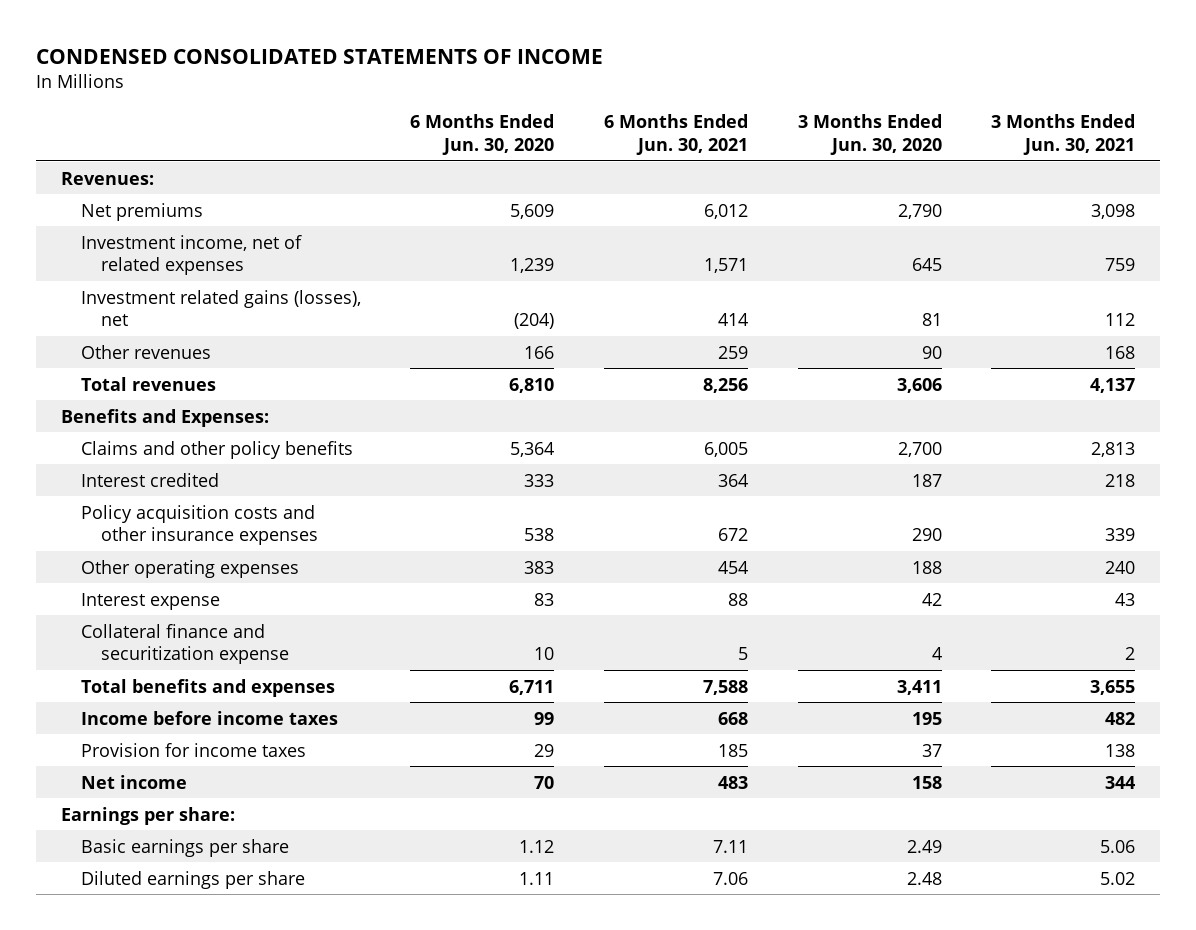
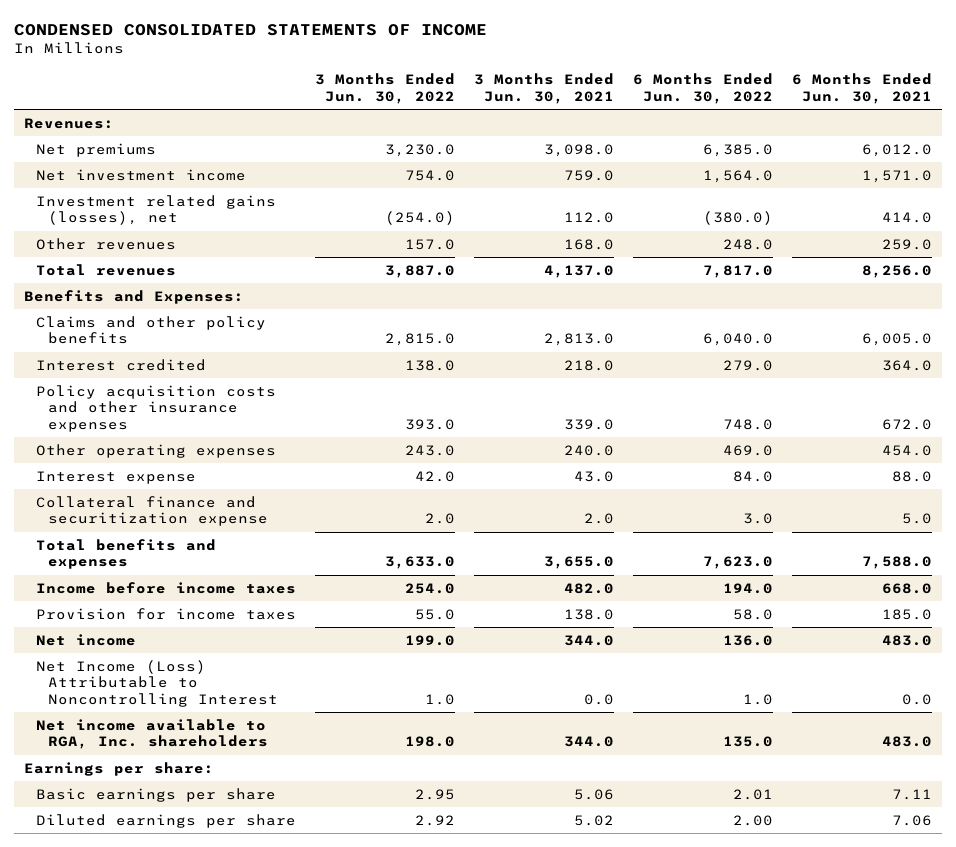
- | 6 Months Ended Jun. 30, 2020 | 6 Months Ended Jun. 30, 2021 | 3 Months Ended Jun. 30, 2020 | 3 Months Ended Jun. 30, 2021
+ | 3 Months Ended Jun. 30, 2022 | 3 Months Ended Jun. 30, 2021 | 6 Months Ended Jun. 30, 2022 | 6 Months Ended Jun. 30, 2021
- Net premiums | 5,609 | 6,012 | 2,790 | 3,098
- Investment income, net of related expenses | 1,239 | 1,571 | 645 | 759
- Investment related gains (losses), net | (204) | 414 | 81 | 112
- Other revenues | 166 | 259 | 90 | 168
- Total revenues | 6,810 | 8,256 | 3,606 | 4,137
+ Net premiums | 3,230.0 | 3,098.0 | 6,385.0 | 6,012.0
+ Net investment income | 754.0 | 759.0 | 1,564.0 | 1,571.0
+ Investment related gains (losses), net | (254.0) | 112.0 | (380.0) | 414.0
+ Other revenues | 157.0 | 168.0 | 248.0 | 259.0
+ Total revenues | 3,887.0 | 4,137.0 | 7,817.0 | 8,256.0
- Claims and other policy benefits | 5,364 | 6,005 | 2,700 | 2,813
- Interest credited | 333 | 364 | 187 | 218
- Policy acquisition costs and other insurance expenses | 538 | 672 | 290 | 339
- Other operating expenses | 383 | 454 | 188 | 240
- Interest expense | 83 | 88 | 42 | 43
- Collateral finance and securitization expense | 10 | 5 | 4 | 2
- Total benefits and expenses | 6,711 | 7,588 | 3,411 | 3,655
- Income before income taxes | 99 | 668 | 195 | 482
- Provision for income taxes | 29 | 185 | 37 | 138
- Net income | 70 | 483 | 158 | 344
+ Claims and other policy benefits | 2,815.0 | 2,813.0 | 6,040.0 | 6,005.0
+ Interest credited | 138.0 | 218.0 | 279.0 | 364.0
+ Policy acquisition costs and other insurance expenses | 393.0 | 339.0 | 748.0 | 672.0
+ Other operating expenses | 243.0 | 240.0 | 469.0 | 454.0
+ Interest expense | 42.0 | 43.0 | 84.0 | 88.0
+ Collateral finance and securitization expense | 2.0 | 2.0 | 3.0 | 5.0
+ Total benefits and expenses | 3,633.0 | 3,655.0 | 7,623.0 | 7,588.0
+ Income before income taxes | 254.0 | 482.0 | 194.0 | 668.0
+ Provision for income taxes | 55.0 | 138.0 | 58.0 | 185.0
+ Net income | 199.0 | 344.0 | 136.0 | 483.0
+ Net Income (Loss) Attributable to Noncontrolling Interest | 1.0 | 0.0 | 1.0 | 0.0
+ Net income available to RGA, Inc. shareholders | 198.0 | 344.0 | 135.0 | 483.0

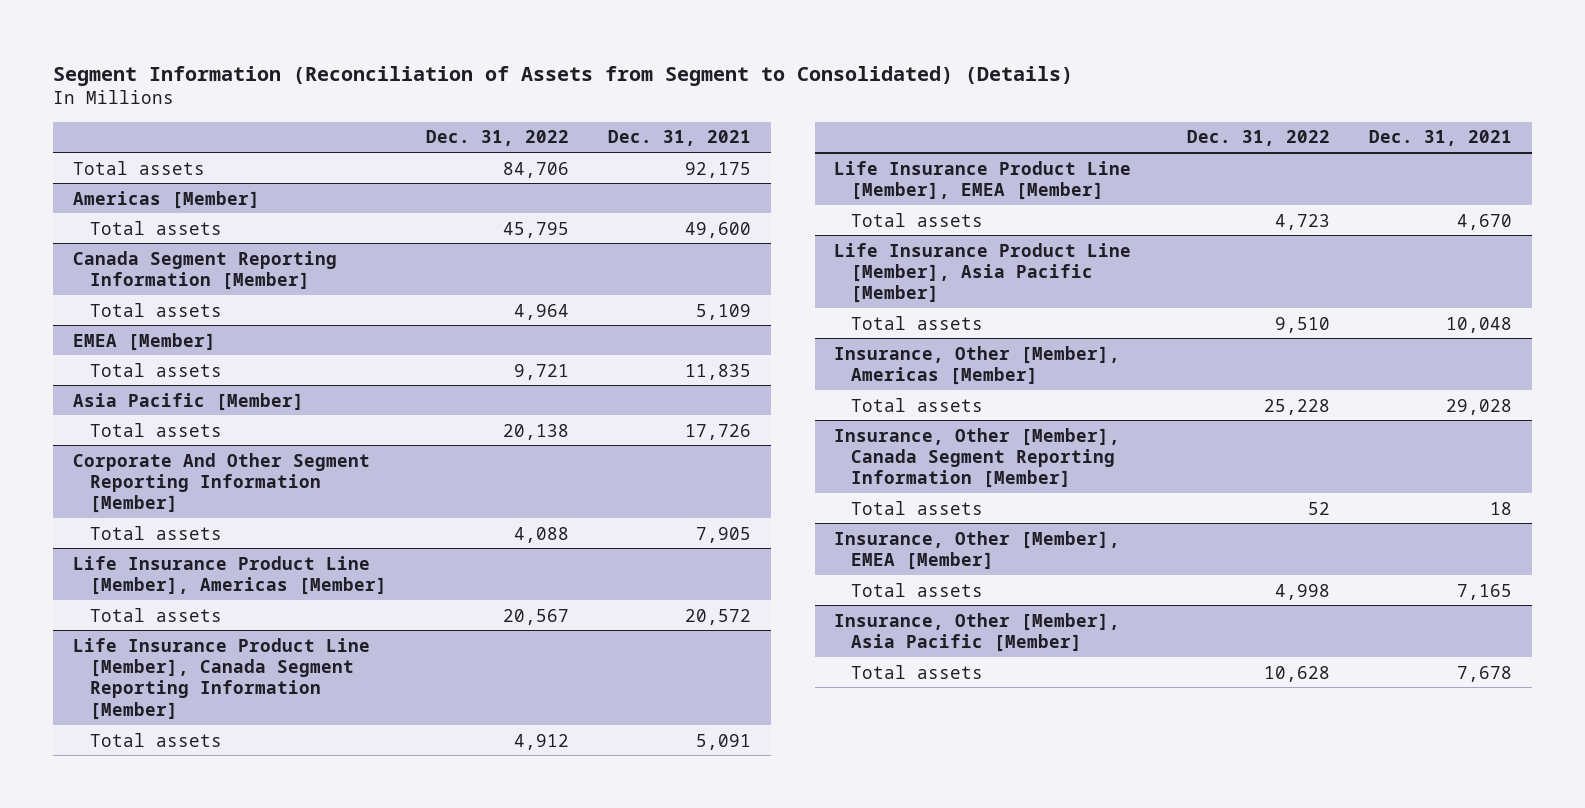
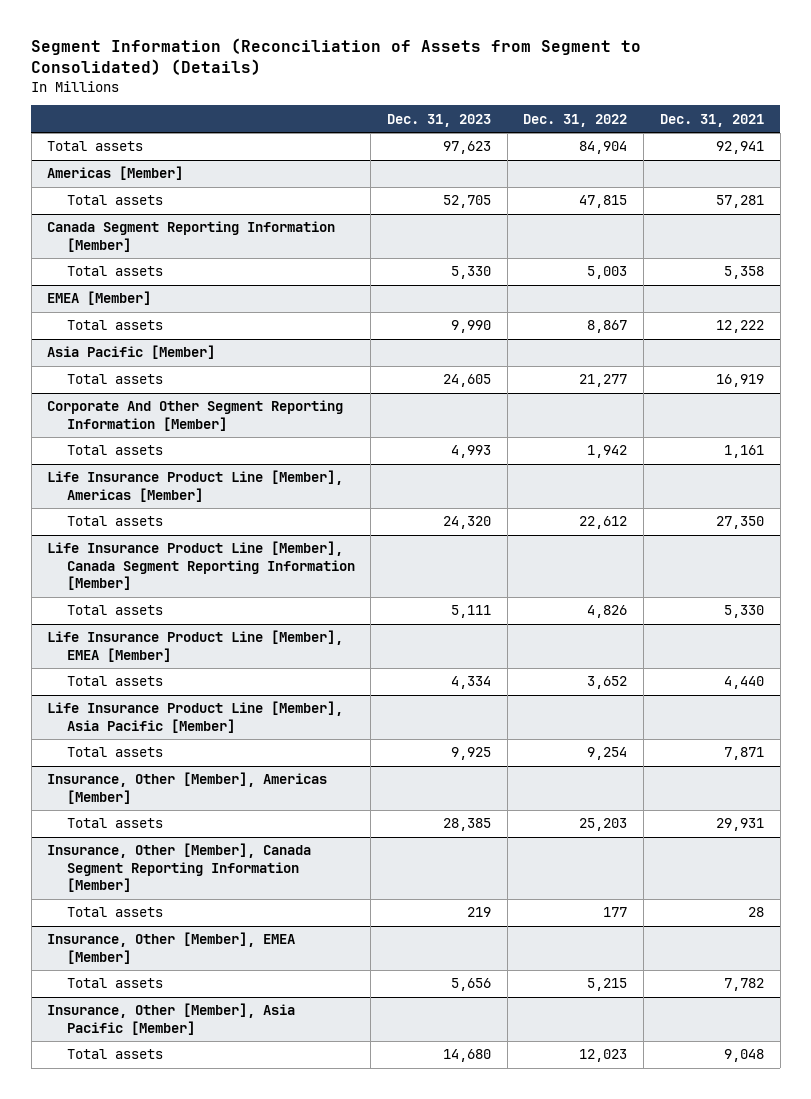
- | Dec. 31, 2022 | Dec. 31, 2021
+ | Dec. 31, 2023 | Dec. 31, 2022 | Dec. 31, 2021
- Total assets | 84,706 | 92,175
+ Total assets | 97,623 | 84,904 | 92,941
@ Americas [Member]
- Total assets | 45,795 | 49,600
+ Total assets | 52,705 | 47,815 | 57,281
@ Canada Segment Reporting Information [Member]
- Total assets | 4,964 | 5,109
+ Total assets | 5,330 | 5,003 | 5,358
@ EMEA [Member]
- Total assets | 9,721 | 11,835
+ Total assets | 9,990 | 8,867 | 12,222
@ Asia Pacific [Member]
- Total assets | 20,138 | 17,726
+ Total assets | 24,605 | 21,277 | 16,919
@ Corporate And Other Segment Reporting Information [Member]
- Total assets | 4,088 | 7,905
+ Total assets | 4,993 | 1,942 | 1,161
@ Life Insurance Product Line [Member], Americas [Member]
- Total assets | 20,567 | 20,572
+ Total assets | 24,320 | 22,612 | 27,350
@ Life Insurance Product Line [Member], Canada Segment Reporting Information [Member]
- Total assets | 4,912 | 5,091
+ Total assets | 5,111 | 4,826 | 5,330
@ Life Insurance Product Line [Member], EMEA [Member]
- Total assets | 4,723 | 4,670
+ Total assets | 4,334 | 3,652 | 4,440
@ Life Insurance Product Line [Member], Asia Pacific [Member]
- Total assets | 9,510 | 10,048
+ Total assets | 9,925 | 9,254 | 7,871
@ Insurance, Other [Member], Americas [Member]
- Total assets | 25,228 | 29,028
+ Total assets | 28,385 | 25,203 | 29,931
@ Insurance, Other [Member], Canada Segment Reporting Information [Member]
- Total assets | 52 | 18
+ Total assets | 219 | 177 | 28
@ Insurance, Other [Member], EMEA [Member]
- Total assets | 4,998 | 7,165
+ Total assets | 5,656 | 5,215 | 7,782
@ Insurance, Other [Member], Asia Pacific [Member]
- Total assets | 10,628 | 7,678
+ Total assets | 14,680 | 12,023 | 9,048

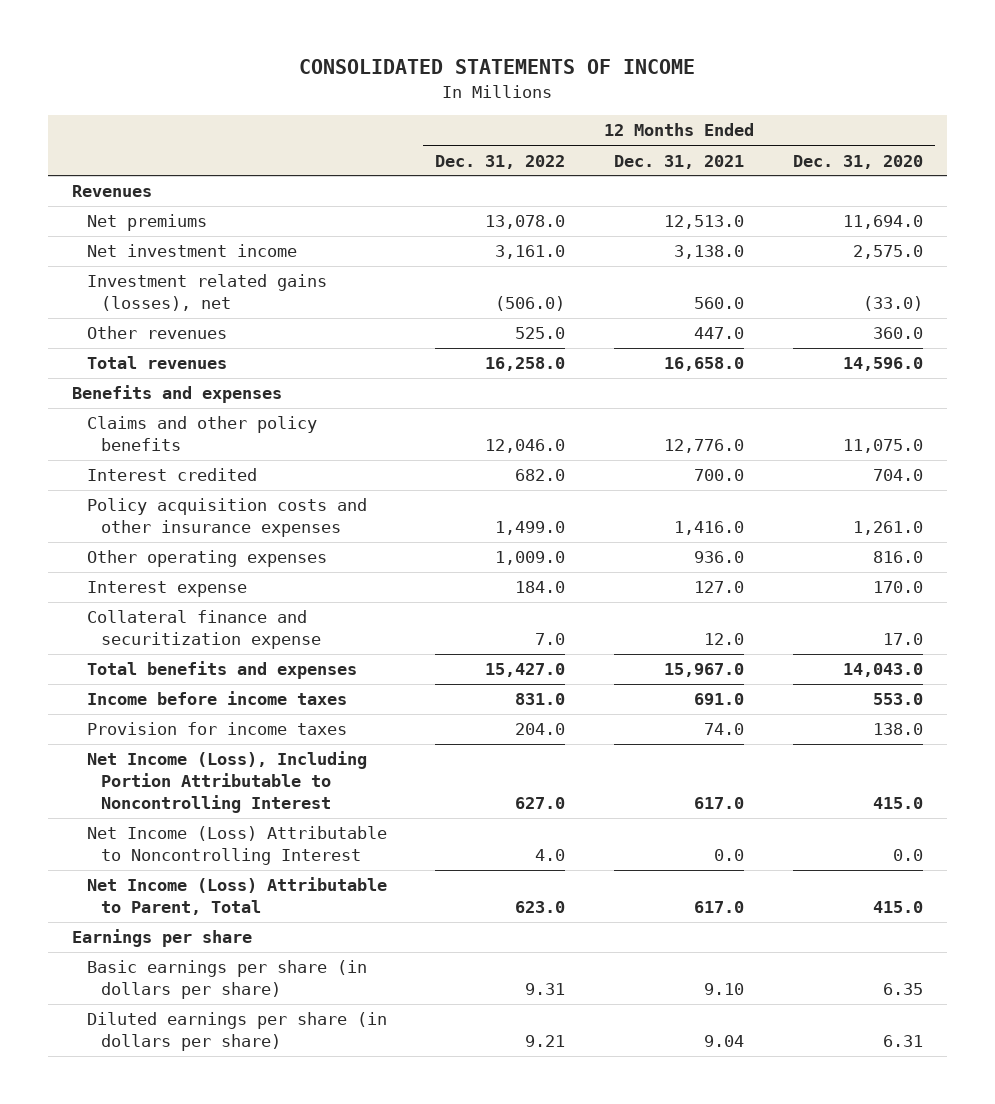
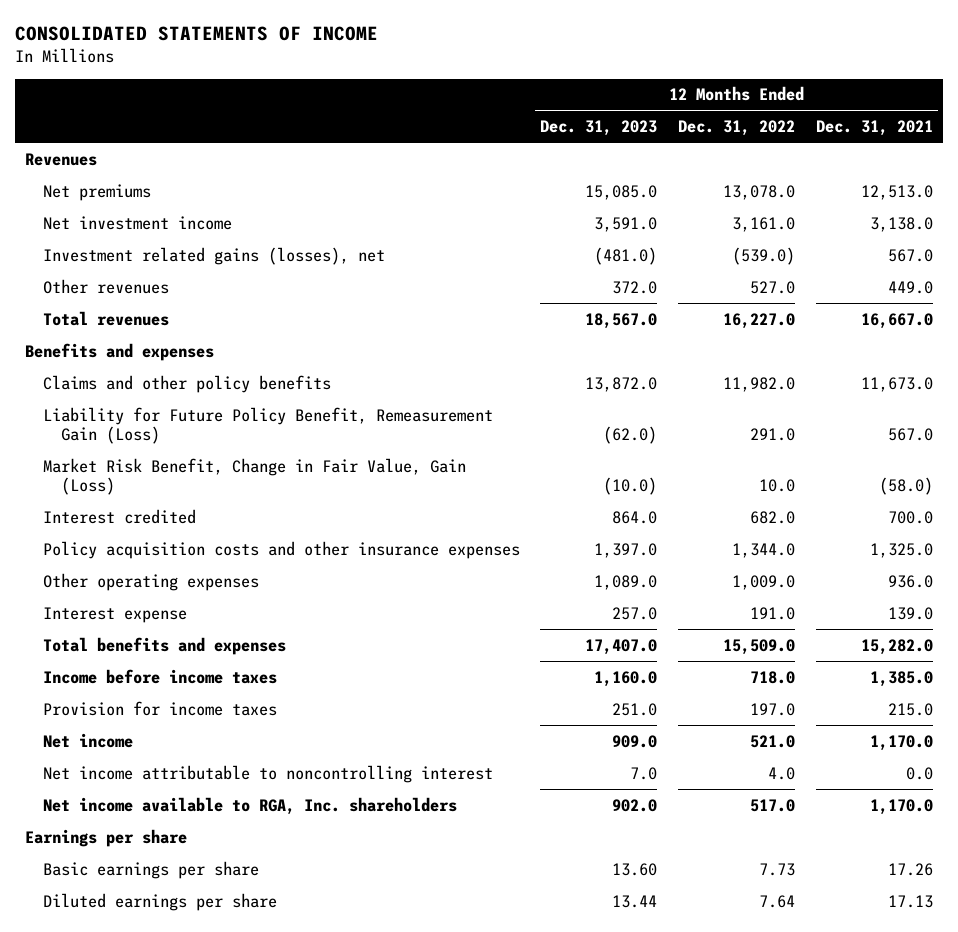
- | 12 Months Ended Dec. 31, 2022 | 12 Months Ended Dec. 31, 2021 | 12 Months Ended Dec. 31, 2020
+ | 12 Months Ended Dec. 31, 2023 | 12 Months Ended Dec. 31, 2022 | 12 Months Ended Dec. 31, 2021
- Investment related gains (losses), net | (506.0) | 560.0 | (33.0)
- Other revenues | 525.0 | 447.0 | 360.0
- Total revenues | 16,258.0 | 16,658.0 | 14,596.0
+ Investment related gains (losses), net | (481.0) | (539.0) | 567.0
+ Other revenues | 372.0 | 527.0 | 449.0
+ Total revenues | 18,567.0 | 16,227.0 | 16,667.0
- Claims and other policy benefits | 12,046.0 | 12,776.0 | 11,075.0
+ Claims and other policy benefits | 13,872.0 | 11,982.0 | 11,673.0
+ Liability for Future Policy Benefit, Remeasurement Gain (Loss) | (62.0) | 291.0 | 567.0
+ Market Risk Benefit, Change in Fair Value, Gain (Loss) | (10.0) | 10.0 | (58.0)
- Policy acquisition costs and other insurance expenses | 1,499.0 | 1,416.0 | 1,261.0
+ Policy acquisition costs and other insurance expenses | 1,397.0 | 1,344.0 | 1,325.0
- Interest expense | 184.0 | 127.0 | 170.0
- Collateral finance and securitization expense | 7.0 | 12.0 | 17.0
- Total benefits and expenses | 15,427.0 | 15,967.0 | 14,043.0
- Income before income taxes | 831.0 | 691.0 | 553.0
- Provision for income taxes | 204.0 | 74.0 | 138.0
- Net Income (Loss), Including Portion Attributable to Noncontrolling Interest | 627.0 | 617.0 | 415.0
- Net Income (Loss) Attributable to Noncontrolling Interest | 4.0 | 0.0 | 0.0
- Net Income (Loss) Attributable to Parent, Total | 623.0 | 617.0 | 415.0
+ Interest expense | 257.0 | 191.0 | 139.0
+ Total benefits and expenses | 17,407.0 | 15,509.0 | 15,282.0
+ Income before income taxes | 1,160.0 | 718.0 | 1,385.0
+ Provision for income taxes | 251.0 | 197.0 | 215.0
+ Net income | 909.0 | 521.0 | 1,170.0
+ Net income attributable to noncontrolling interest | 7.0 | 4.0 | 0.0
+ Net income available to RGA, Inc. shareholders | 902.0 | 517.0 | 1,170.0
- Basic earnings per share (in dollars per share) | 9.31 | 9.10 | 6.35
- Diluted earnings per share (in dollars per share) | 9.21 | 9.04 | 6.31
+ Basic earnings per share | 13.60 | 7.73 | 17.26
+ Diluted earnings per share | 13.44 | 7.64 | 17.13

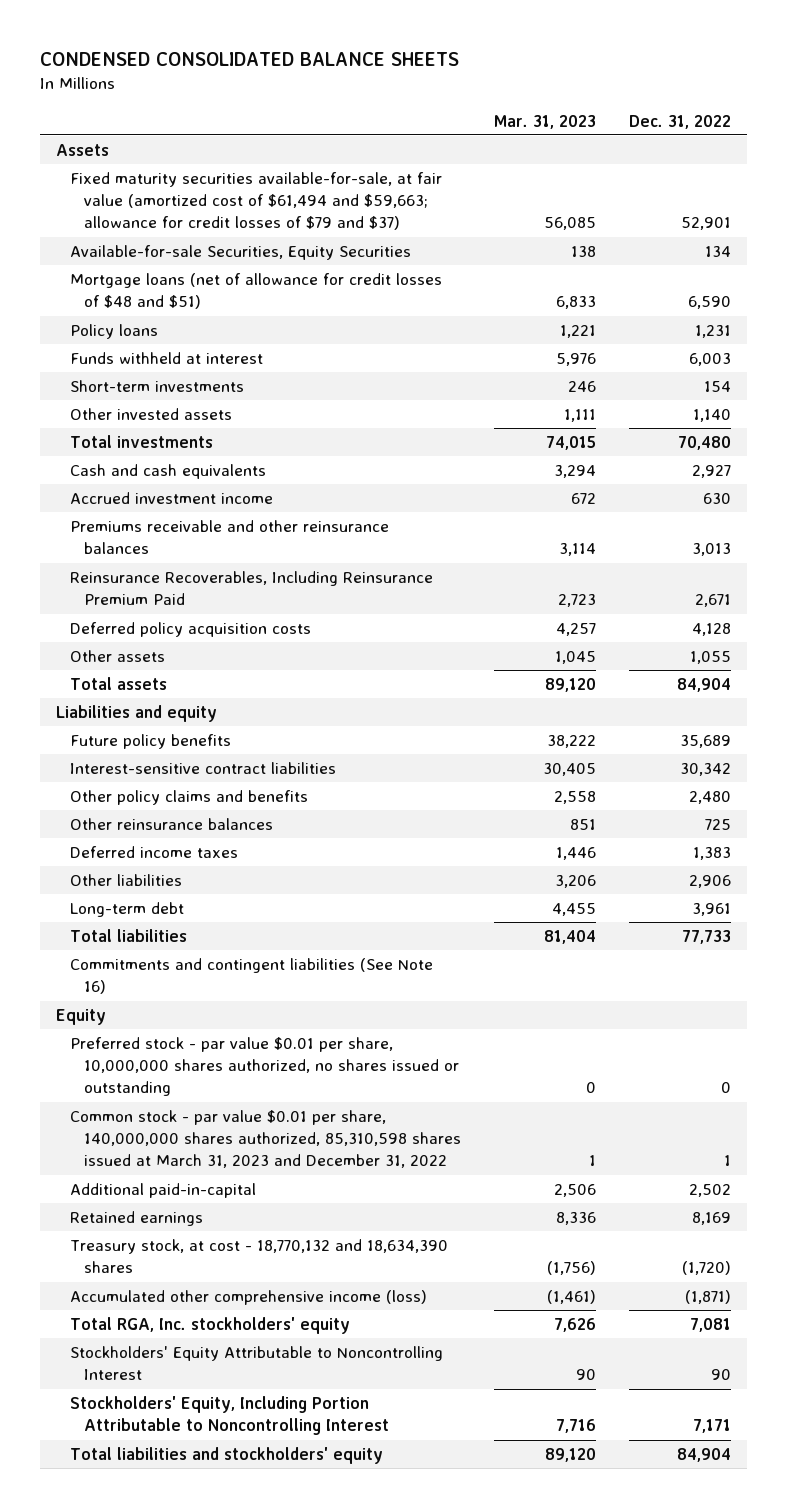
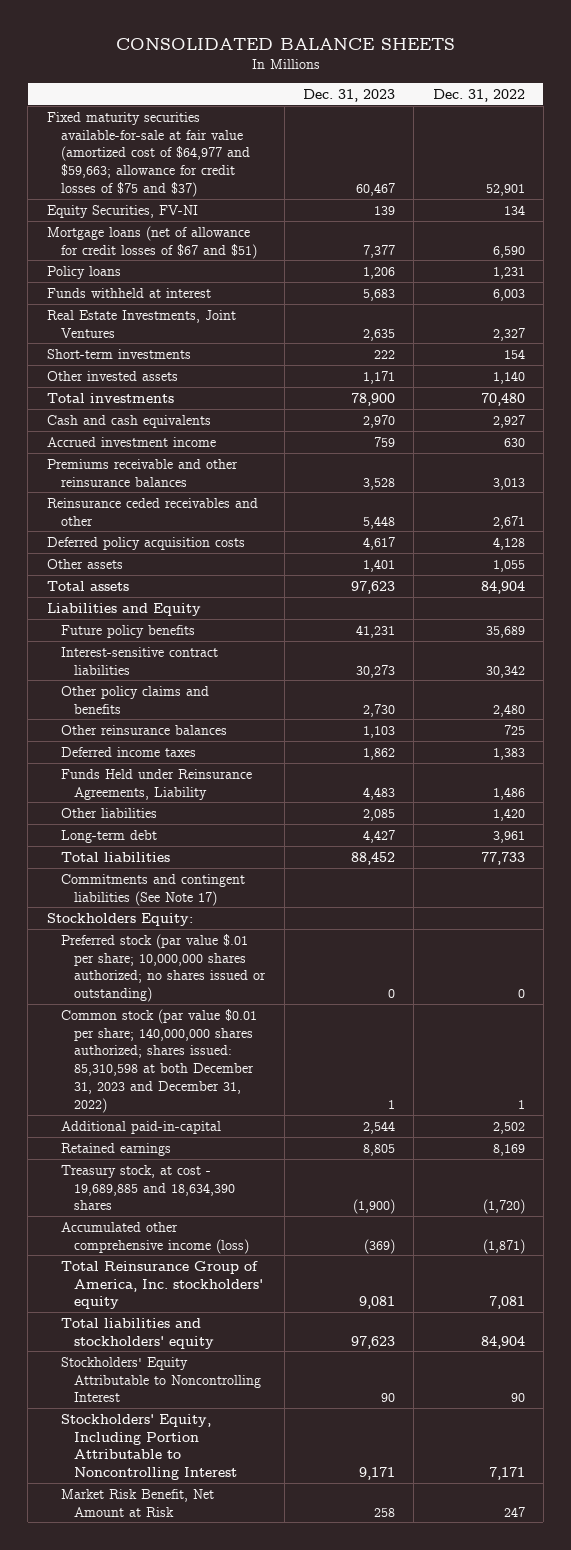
- CONDENSED CONSOLIDATED BALANCE SHEETS
+ CONSOLIDATED BALANCE SHEETS
- | Mar. 31, 2023 | Dec. 31, 2022
+ | Dec. 31, 2023 | Dec. 31, 2022
- Assets
- Fixed maturity securities available-for-sale, at fair value (amortized cost of $61,494 and $59,663; allowance for credit losses of $79 and $37) | 56,085 | 52,901
- Available-for-sale Securities, Equity Securities | 138 | 134
- Mortgage loans (net of allowance for credit losses of $48 and $51) | 6,833 | 6,590
+ Fixed maturity securities available-for-sale at fair value (amortized cost of $64,977 and $59,663; allowance for credit losses of $75 and $37) | 60,467 | 52,901
+ Equity Securities, FV-NI | 139 | 134
+ Mortgage loans (net of allowance for credit losses of $67 and $51) | 7,377 | 6,590
+ Real Estate Investments, Joint Ventures | 2,635 | 2,327
- Reinsurance Recoverables, Including Reinsurance Premium Paid | 2,723 | 2,671
+ Reinsurance ceded receivables and other | 5,448 | 2,671
- Liabilities and equity
+ Liabilities and Equity
- Other liabilities | 3,206 | 2,906
+ Funds Held under Reinsurance Agreements, Liability | 4,483 | 1,486
+ Other liabilities | 2,085 | 1,420
- Commitments and contingent liabilities (See Note 16)
- Equity
- Preferred stock - par value $0.01 per share, 10,000,000 shares authorized, no shares issued or outstanding | 0 | 0
- Common stock - par value $0.01 per share, 140,000,000 shares authorized, 85,310,598 shares issued at March 31, 2023 and December 31, 2022 | 1 | 1
+ Commitments and contingent liabilities (See Note 17)
+ Stockholders Equity:
+ Preferred stock (par value $.01 per share; 10,000,000 shares authorized; no shares issued or outstanding) | 0 | 0
+ Common stock (par value $0.01 per share; 140,000,000 shares authorized; shares issued: 85,310,598 at both December 31, 2023 and December 31, 2022) | 1 | 1
- Treasury stock, at cost - 18,770,132 and 18,634,390 shares | (1,756) | (1,720)
+ Treasury stock, at cost - 19,689,885 and 18,634,390 shares | (1,900) | (1,720)
- Total RGA, Inc. stockholders' equity | 7,626 | 7,081
+ Total Reinsurance Group of America, Inc. stockholders' equity | 9,081 | 7,081
moved up: Total liabilities and stockholders' equity | 97,623 | 84,904
+ Market Risk Benefit, Net Amount at Risk | 258 | 247

